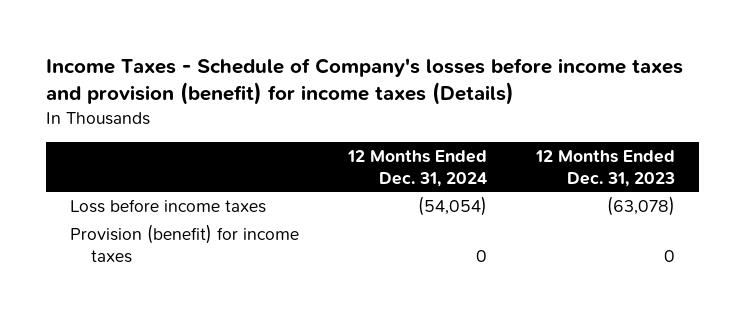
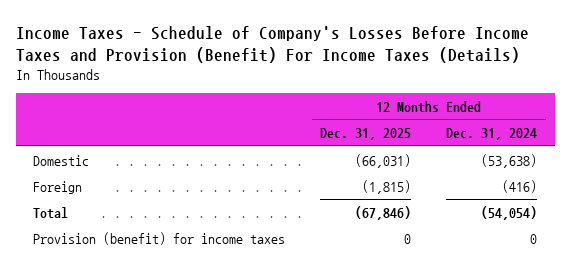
- Income Taxes - Schedule of Company's losses before income taxes and provision (benefit) for income taxes (Details)
+ Income Taxes - Schedule of Company's Losses Before Income Taxes and Provision (Benefit) For Income Taxes (Details)
- | 12 Months Ended Dec. 31, 2024 | 12 Months Ended Dec. 31, 2023
+ | 12 Months Ended Dec. 31, 2025 | 12 Months Ended Dec. 31, 2024
- Loss before income taxes | (54,054) | (63,078)
+ Domestic | (66,031) | (53,638)
+ Foreign | (1,815) | (416)
+ Total | (67,846) | (54,054)

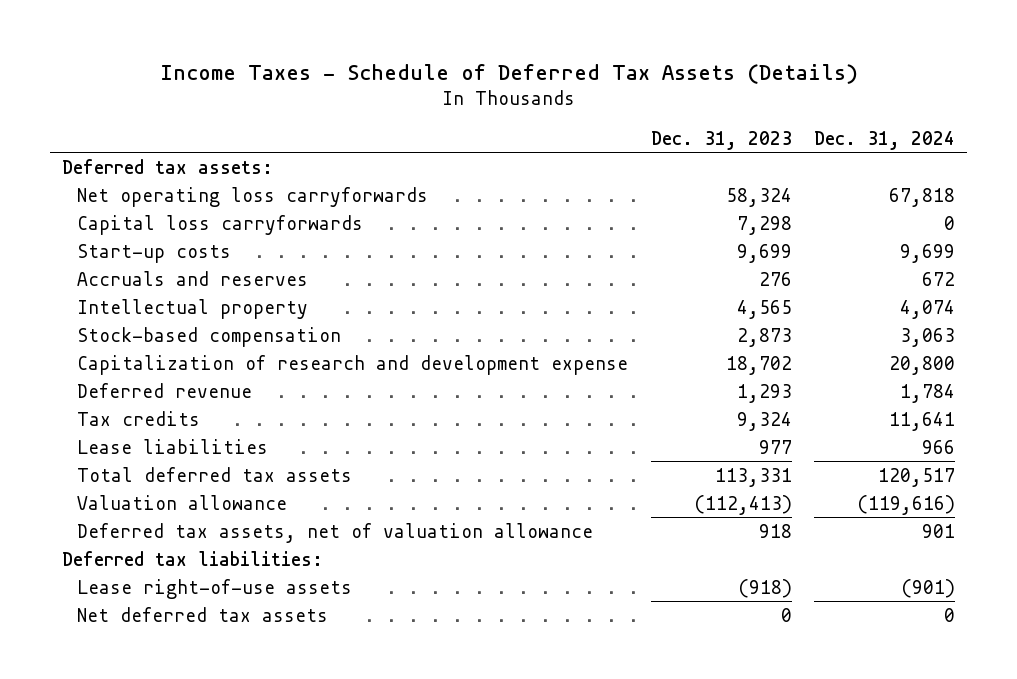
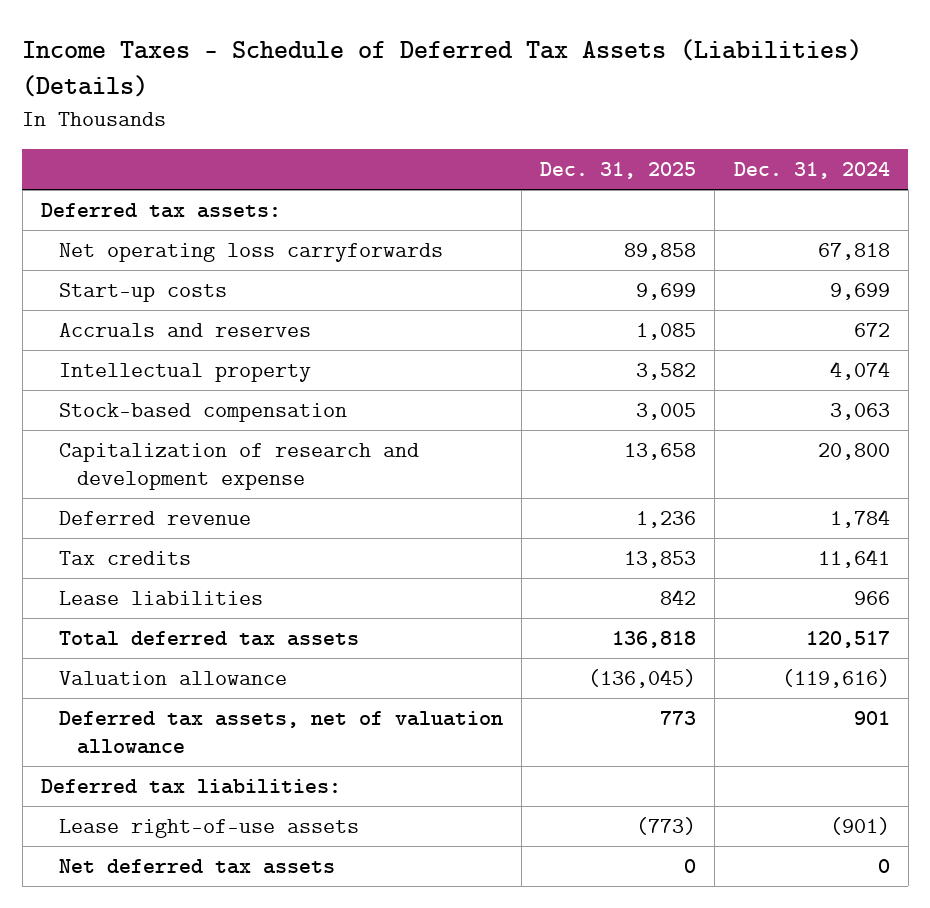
- Income Taxes - Schedule of Deferred Tax Assets (Details)
+ Income Taxes - Schedule of Deferred Tax Assets (Liabilities) (Details)
- | Dec. 31, 2023 | Dec. 31, 2024
+ | Dec. 31, 2025 | Dec. 31, 2024
- Capital loss carryforwards | 7,298 | 0

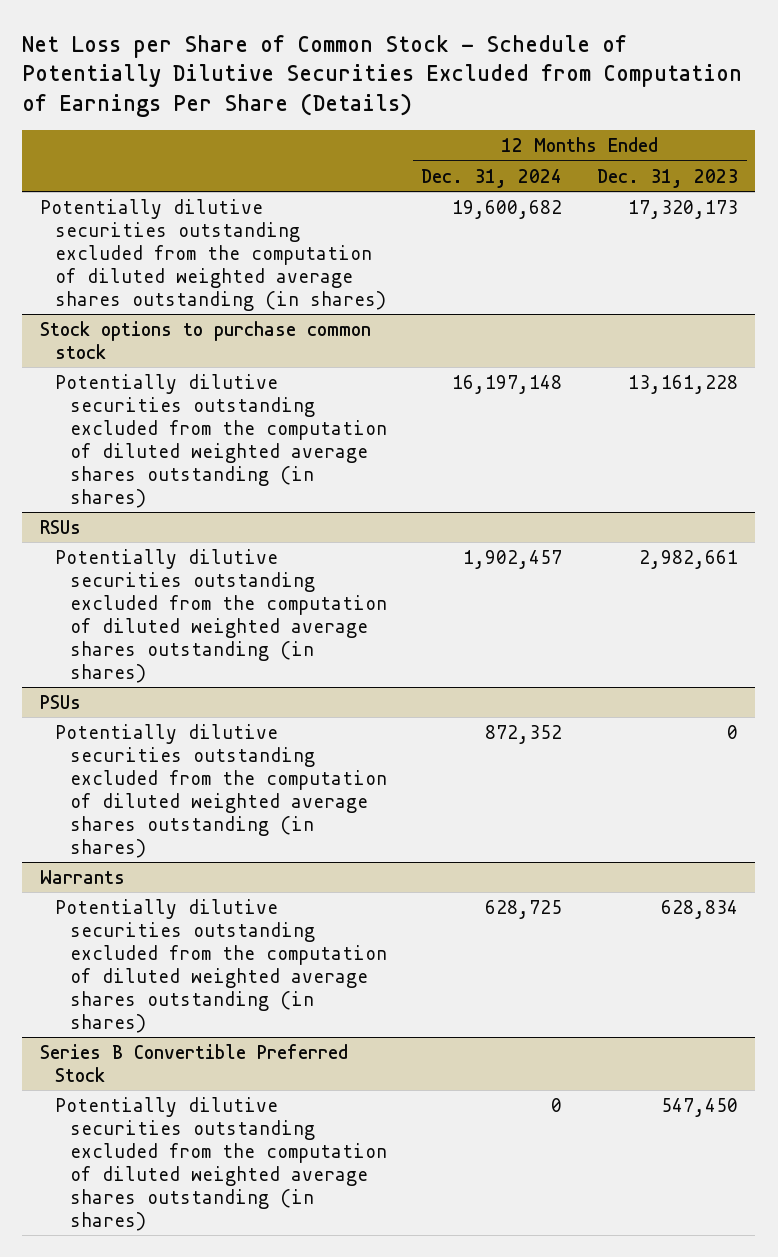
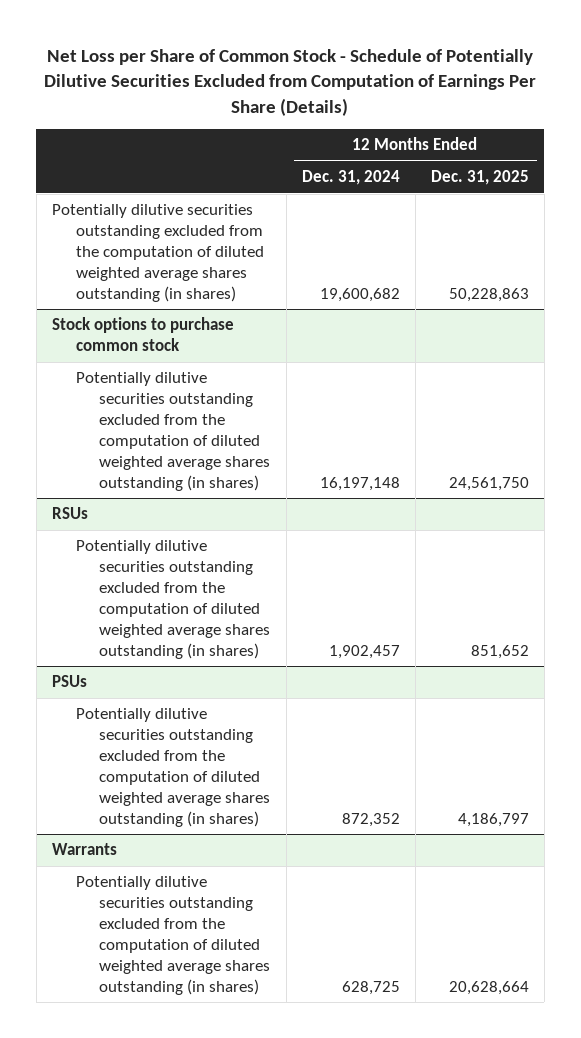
- | 12 Months Ended Dec. 31, 2024 | 12 Months Ended Dec. 31, 2023
+ | 12 Months Ended Dec. 31, 2024 | 12 Months Ended Dec. 31, 2025
- Series B Convertible Preferred Stock
- Potentially dilutive securities outstanding excluded from the computation of diluted weighted average shares outstanding (in shares) | 0 | 547,450

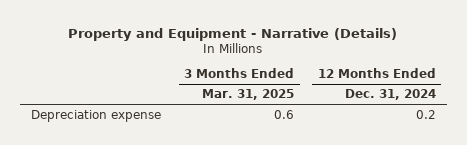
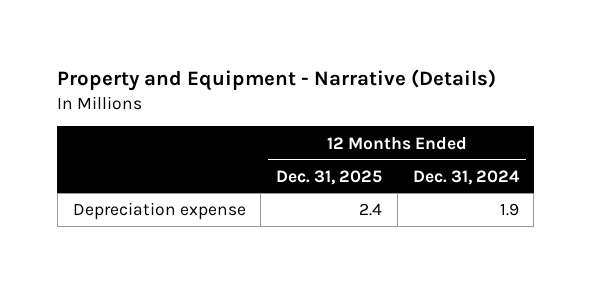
- | 3 Months Ended Mar. 31, 2025 | 12 Months Ended Dec. 31, 2024
+ | 12 Months Ended Dec. 31, 2025 | 12 Months Ended Dec. 31, 2024
- Depreciation expense | 0.6 | 0.2
+ Depreciation expense | 2.4 | 1.9

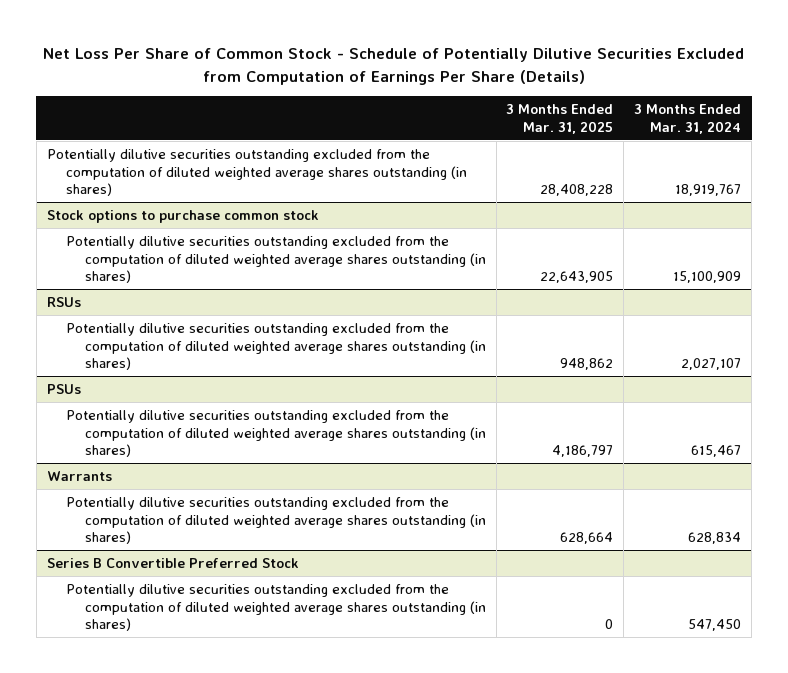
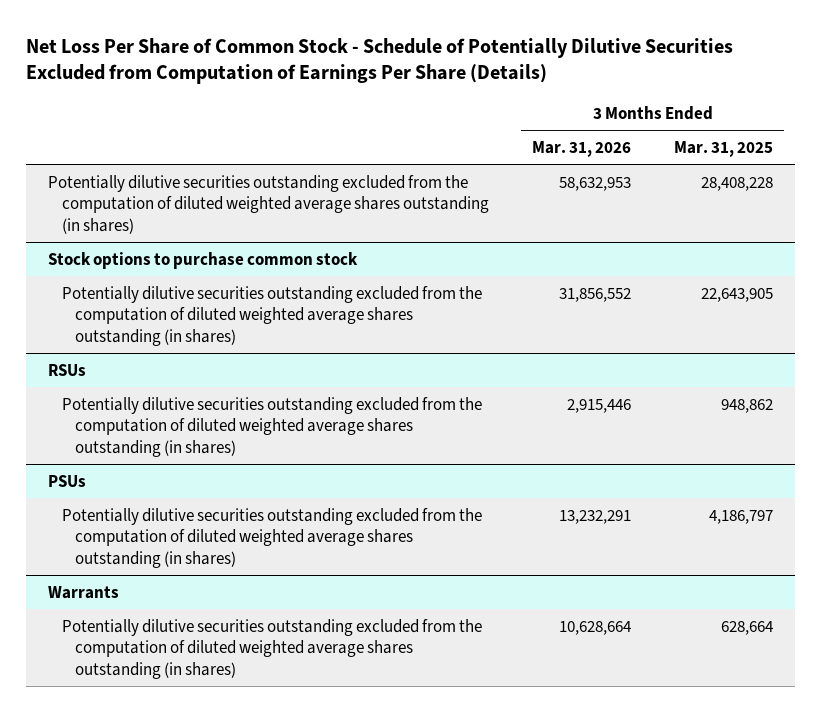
- | 3 Months Ended Mar. 31, 2025 | 3 Months Ended Mar. 31, 2024
+ | 3 Months Ended Mar. 31, 2026 | 3 Months Ended Mar. 31, 2025
- Series B Convertible Preferred Stock
- Potentially dilutive securities outstanding excluded from the computation of diluted weighted average shares outstanding (in shares) | 0 | 547,450

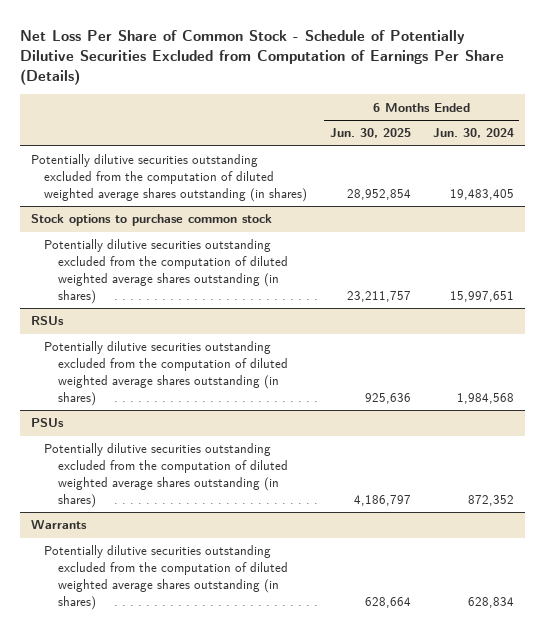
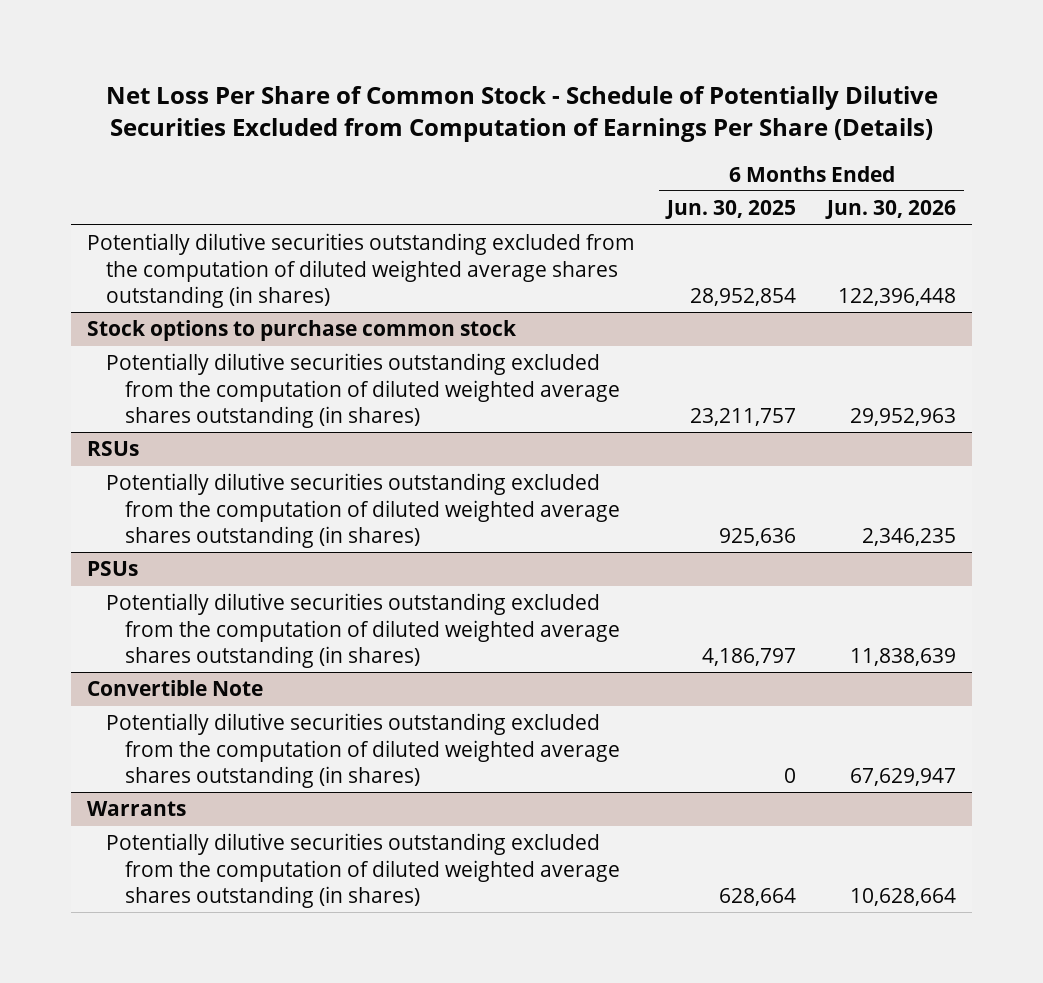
- | 6 Months Ended Jun. 30, 2025 | 6 Months Ended Jun. 30, 2024
+ | 6 Months Ended Jun. 30, 2025 | 6 Months Ended Jun. 30, 2026
+ Convertible Note
+ Potentially dilutive securities outstanding excluded from the computation of diluted weighted average shares outstanding (in shares) | 0 | 67,629,947

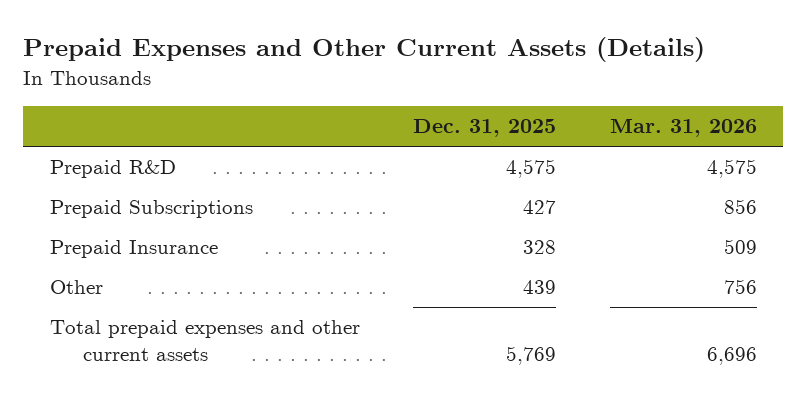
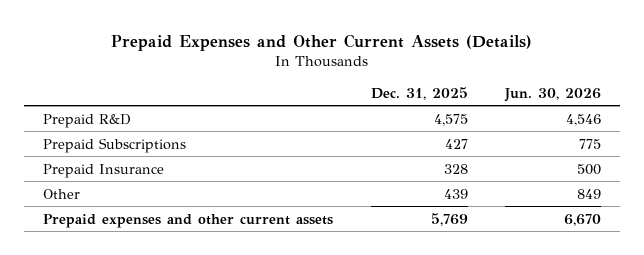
- | Dec. 31, 2025 | Mar. 31, 2026
+ | Dec. 31, 2025 | Jun. 30, 2026
- Total prepaid expenses and other current assets | 5,769 | 6,696
+ Prepaid expenses and other current assets | 5,769 | 6,670

